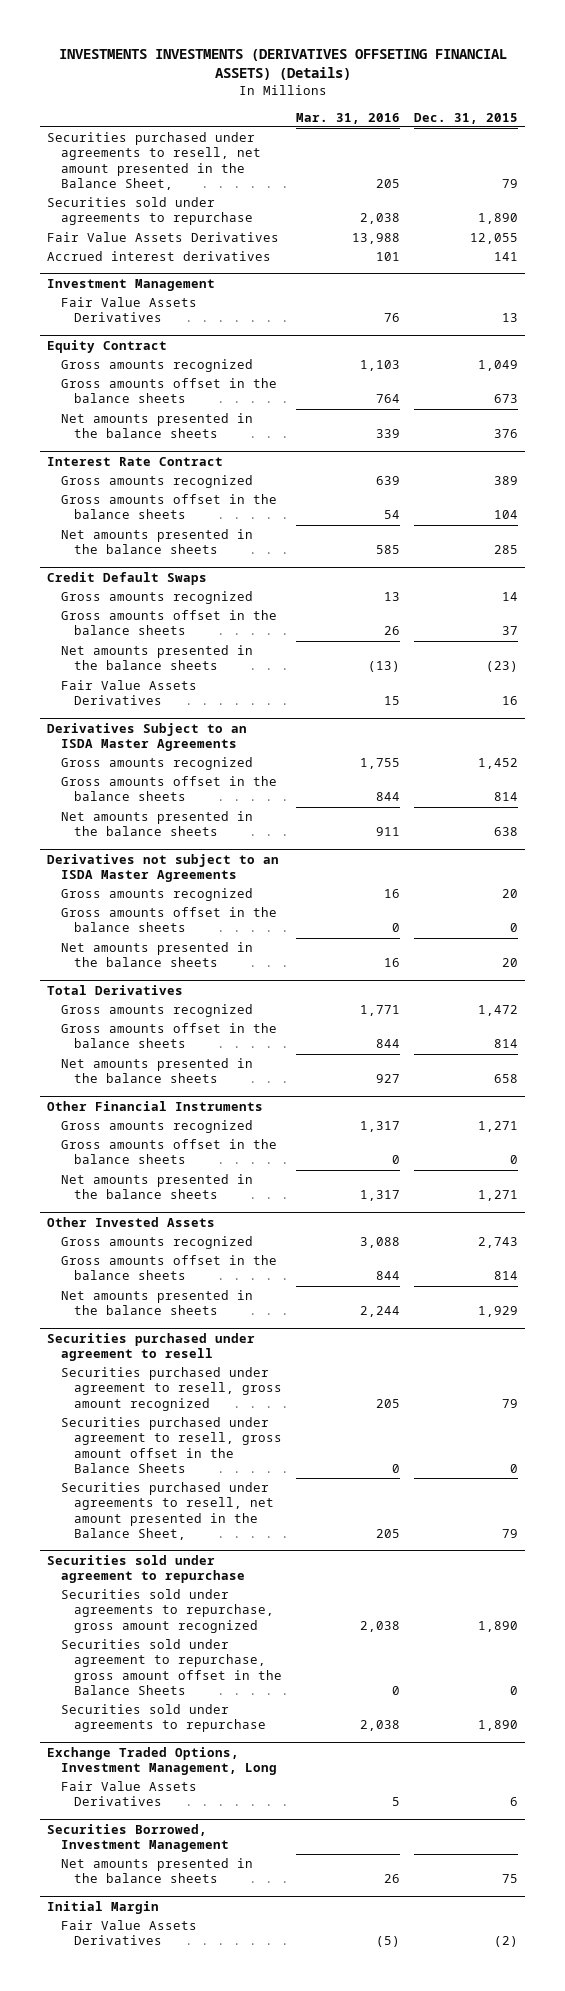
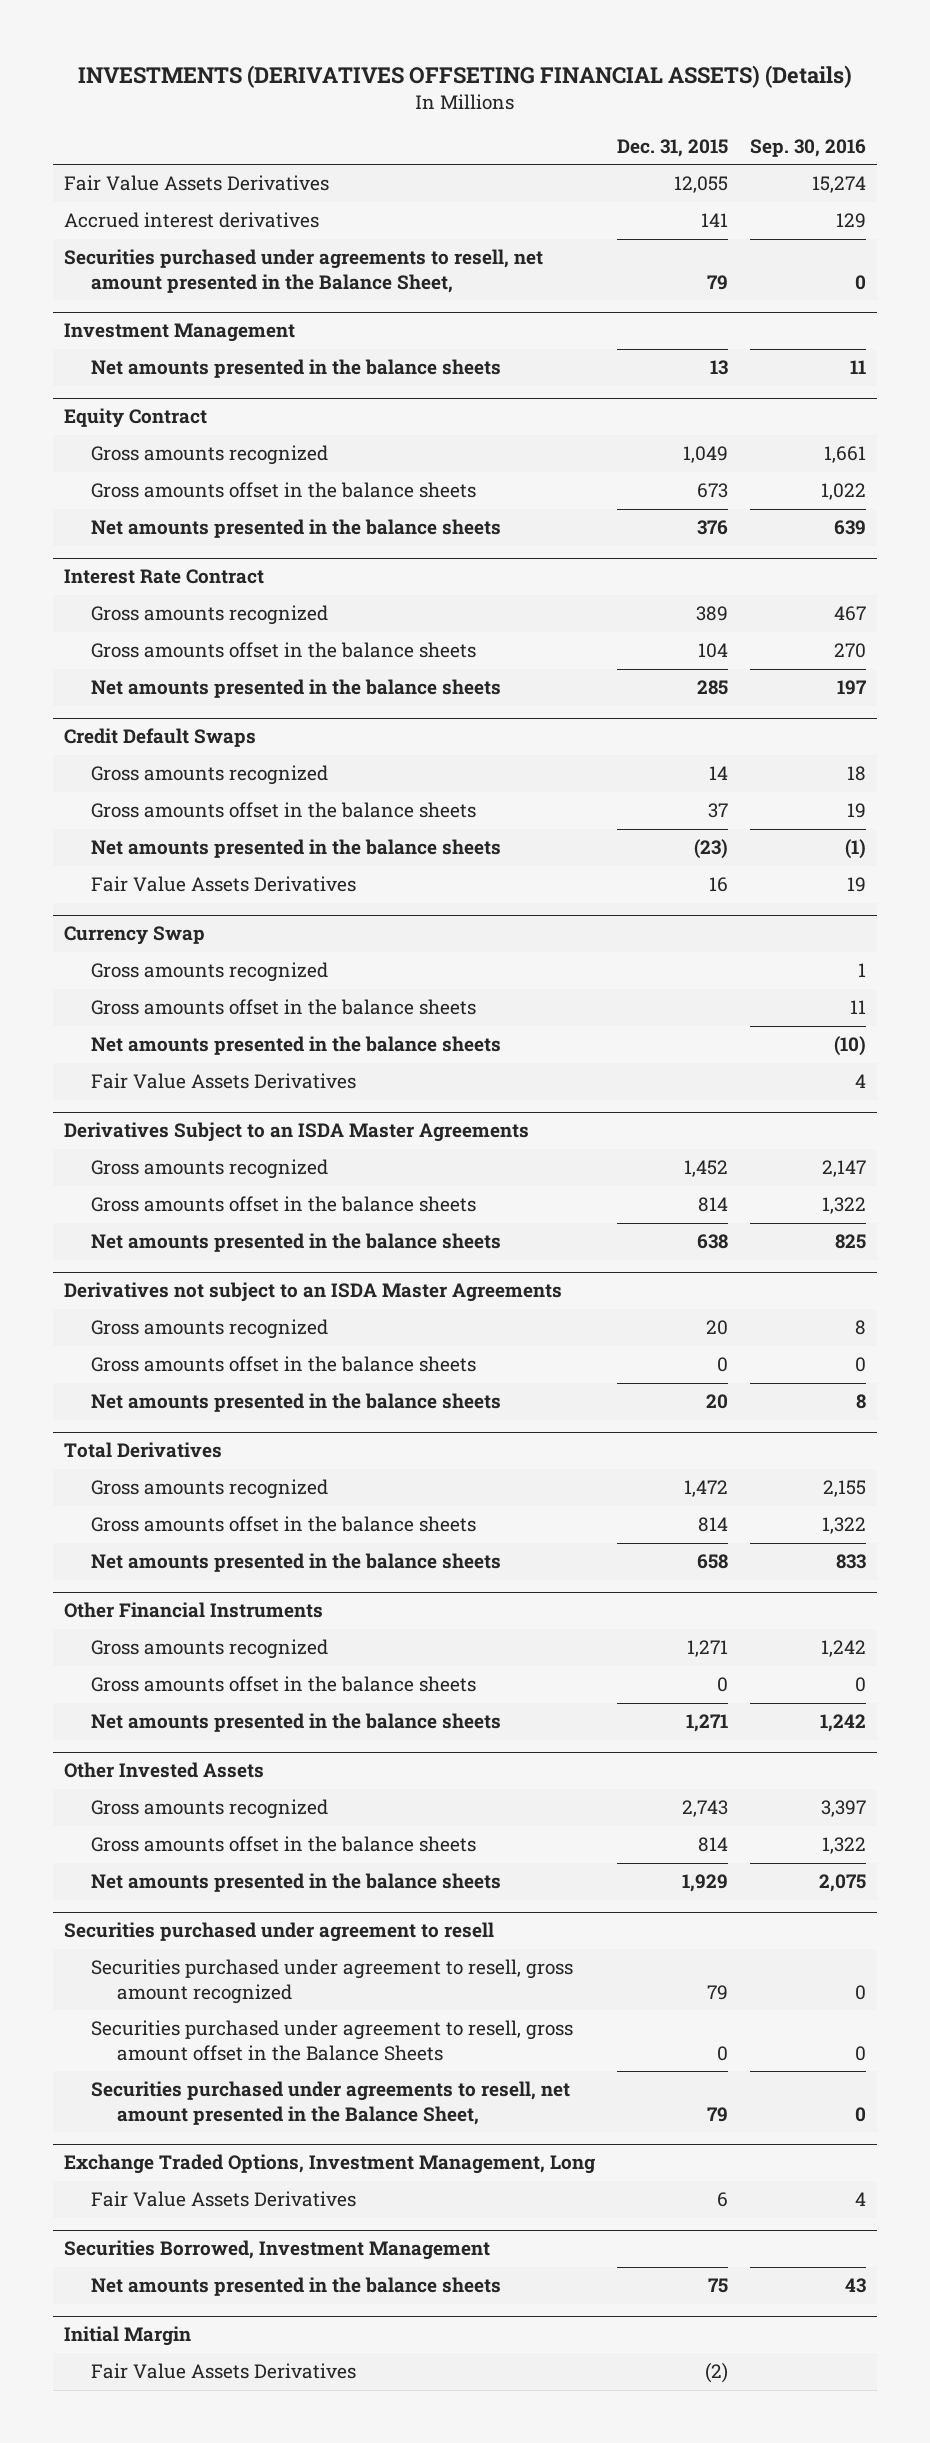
- INVESTMENTS INVESTMENTS (DERIVATIVES OFFSETING FINANCIAL ASSETS) (Details)
+ INVESTMENTS (DERIVATIVES OFFSETING FINANCIAL ASSETS) (Details)
- | Mar. 31, 2016 | Dec. 31, 2015
+ | Dec. 31, 2015 | Sep. 30, 2016
- Securities sold under agreements to repurchase | 2,038 | 1,890
moved down: Securities purchased under agreements to resell, net amount presented in the Balance Sheet, | 79 | 0
@ Investment Management
- Fair Value Assets Derivatives | 76 | 13
+ Net amounts presented in the balance sheets | 13 | 11
+ Currency Swap
+ Gross amounts recognized | | 1
+ Gross amounts offset in the balance sheets | | 11
+ Net amounts presented in the balance sheets | | (10)
+ Fair Value Assets Derivatives | | 4
- Securities sold under agreement to repurchase
- Securities sold under agreements to repurchase, gross amount recognized | 2,038 | 1,890
- Securities sold under agreement to repurchase, gross amount offset in the Balance Sheets | 0 | 0
- Securities sold under agreements to repurchase | 2,038 | 1,890

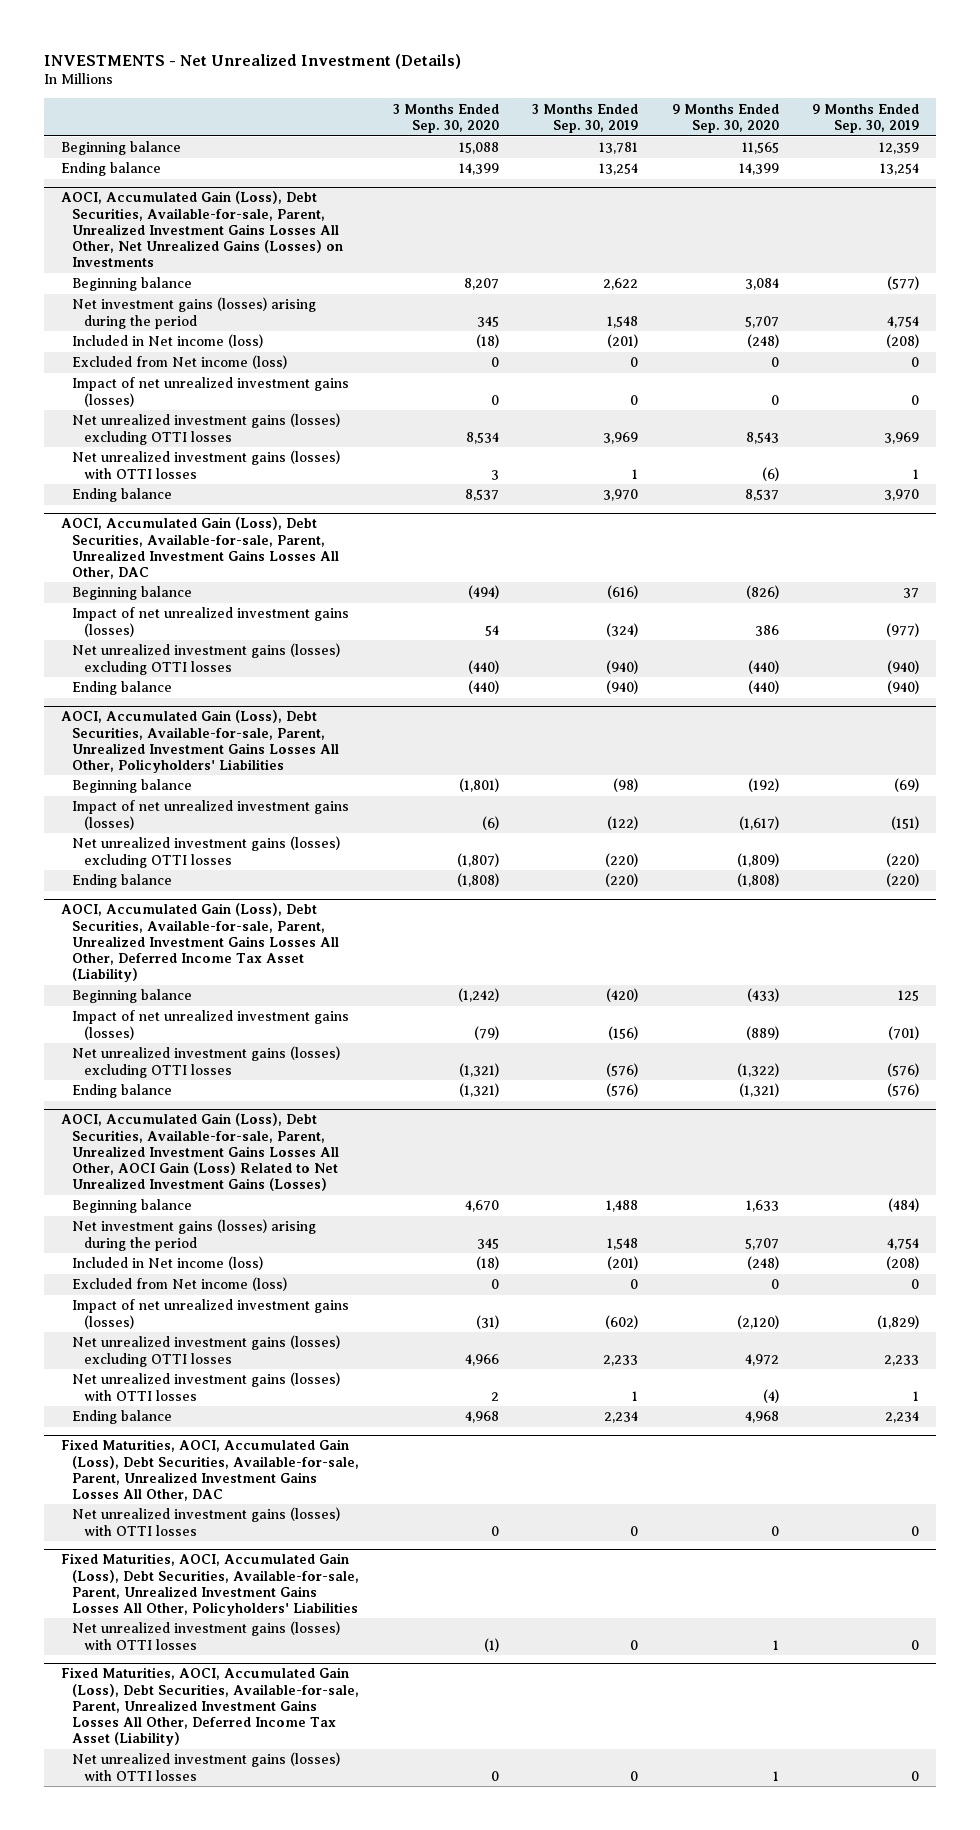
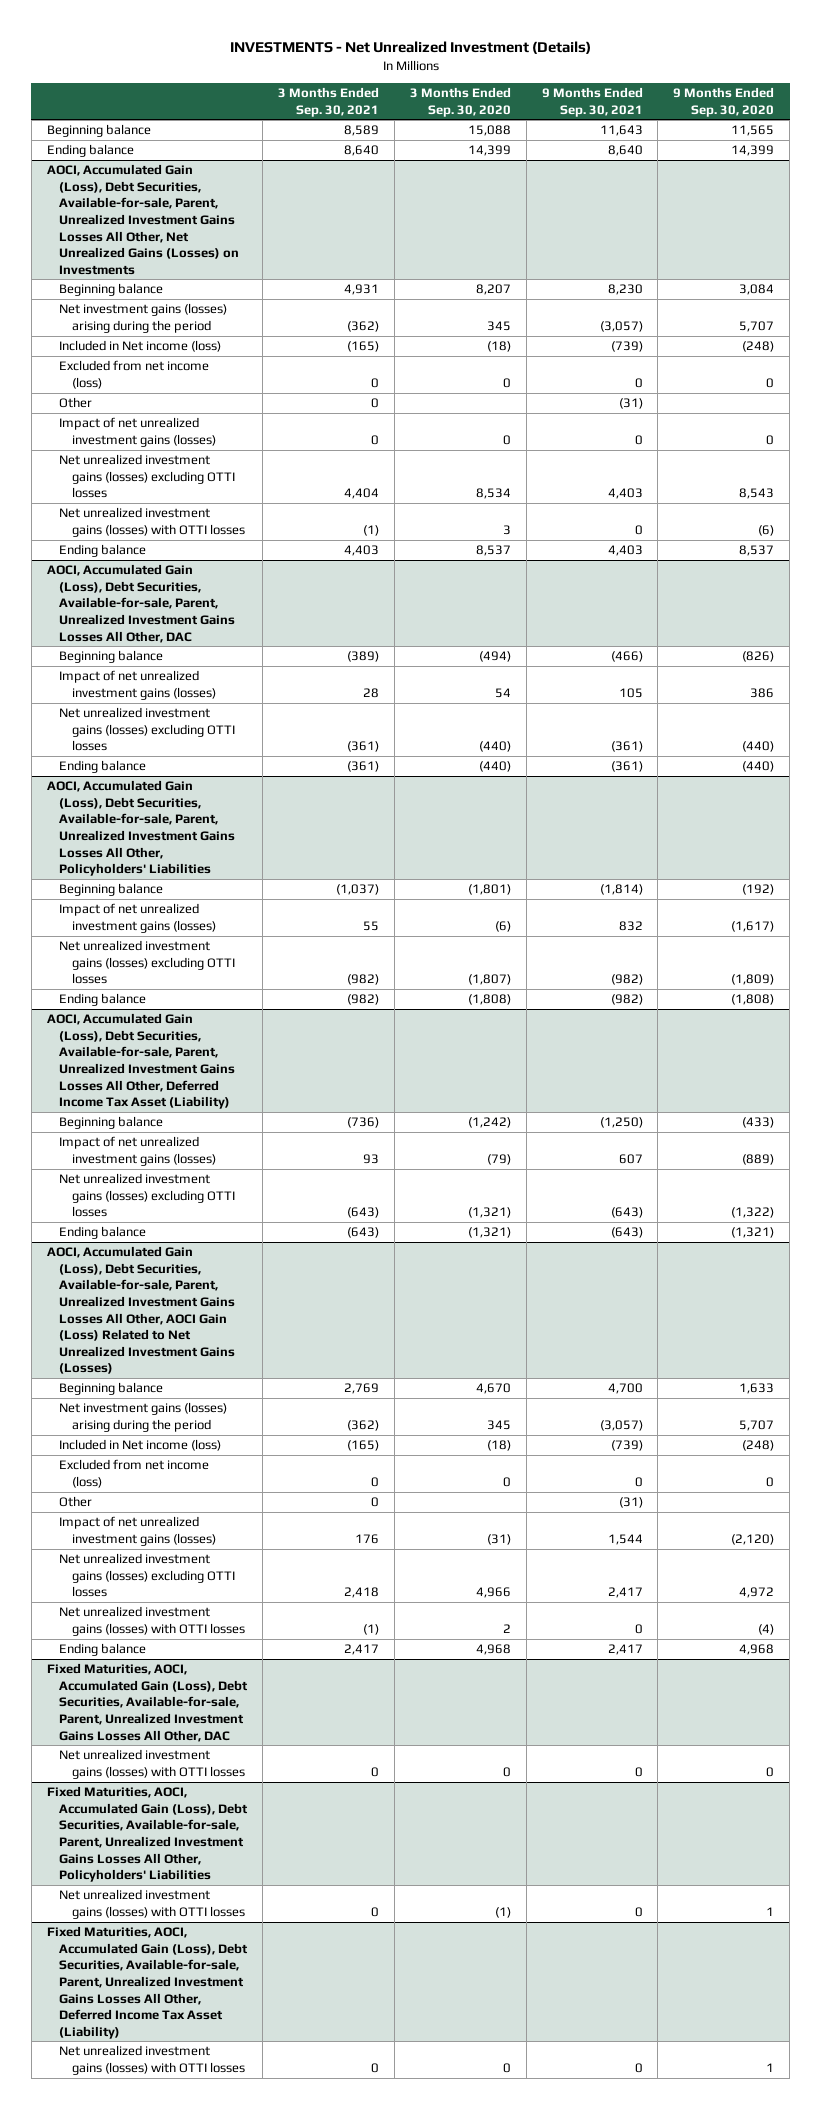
- | 3 Months Ended Sep. 30, 2020 | 3 Months Ended Sep. 30, 2019 | 9 Months Ended Sep. 30, 2020 | 9 Months Ended Sep. 30, 2019
+ | 3 Months Ended Sep. 30, 2021 | 3 Months Ended Sep. 30, 2020 | 9 Months Ended Sep. 30, 2021 | 9 Months Ended Sep. 30, 2020
@ AOCI, Accumulated Gain (Loss), Debt Securities, Available-for-sale, Parent, Unrealized Investment Gains Losses All Other, Net Unrealized Gains (Losses) on Investments
- Excluded from Net income (loss) | 0 | 0 | 0 | 0
+ Excluded from net income (loss) | 0 | 0 | 0 | 0
+ Other | 0 | | (31) |
@ AOCI, Accumulated Gain (Loss), Debt Securities, Available-for-sale, Parent, Unrealized Investment Gains Losses All Other, AOCI Gain (Loss) Related to Net Unrealized Investment Gains (Losses)
- Excluded from Net income (loss) | 0 | 0 | 0 | 0
+ Excluded from net income (loss) | 0 | 0 | 0 | 0
+ Other | 0 | | (31) |

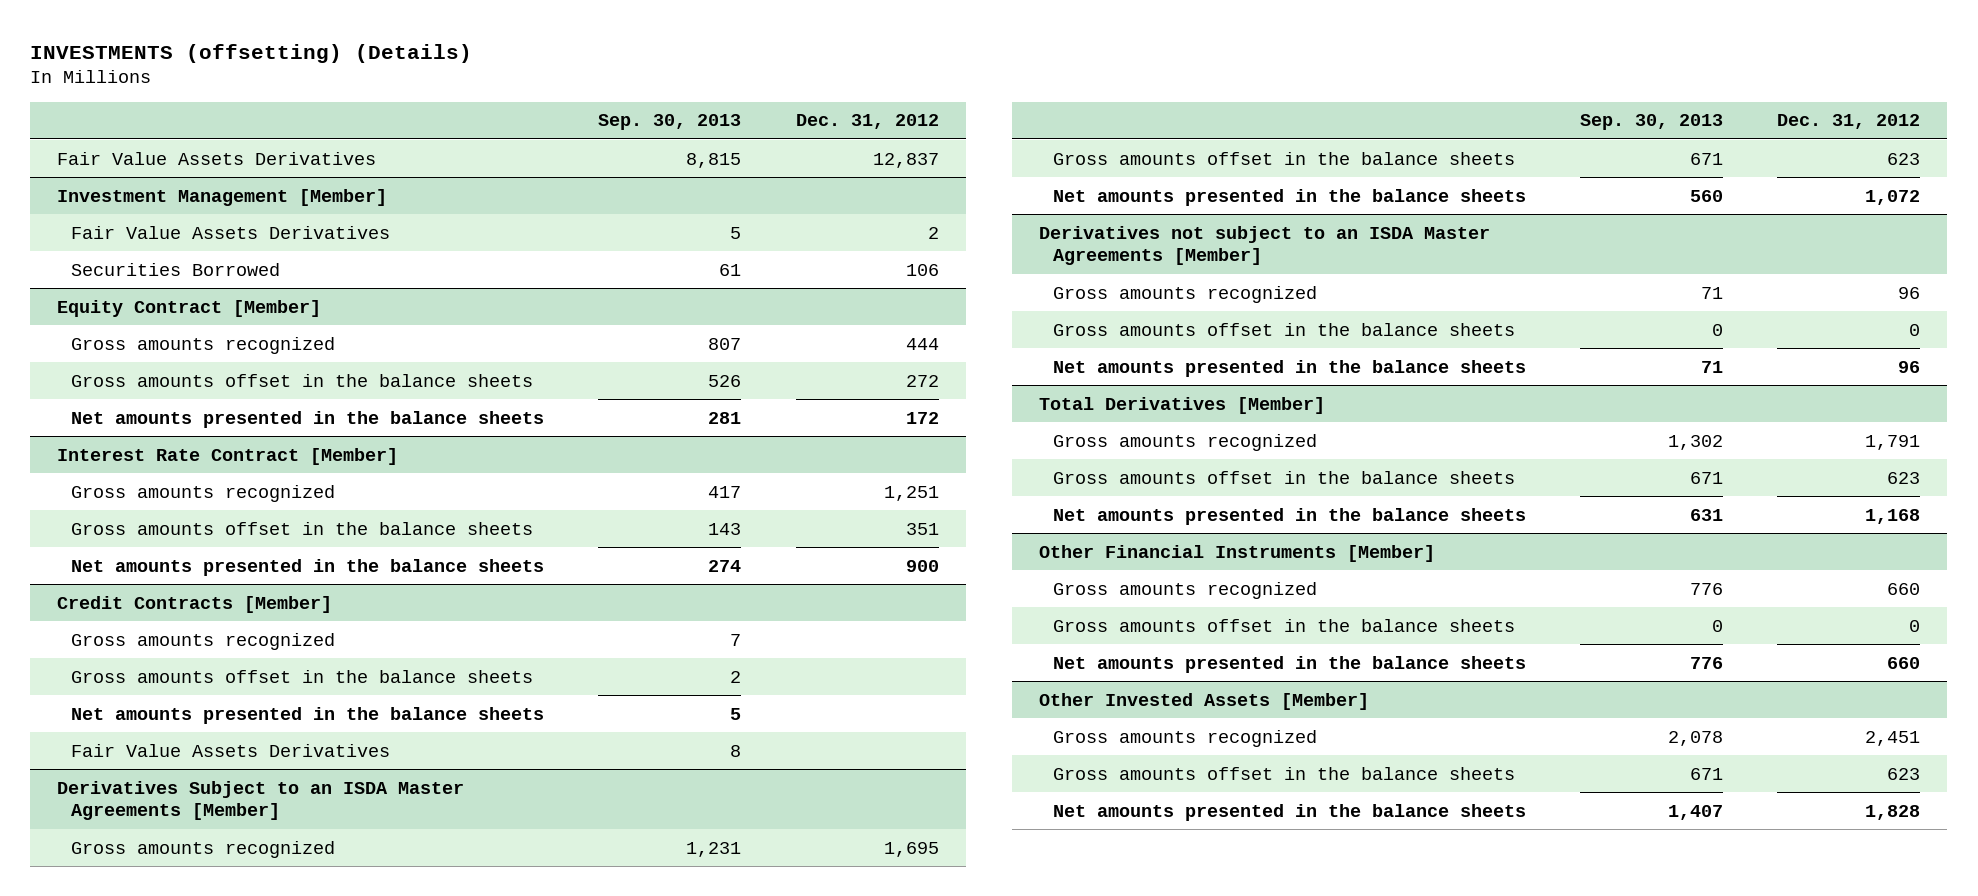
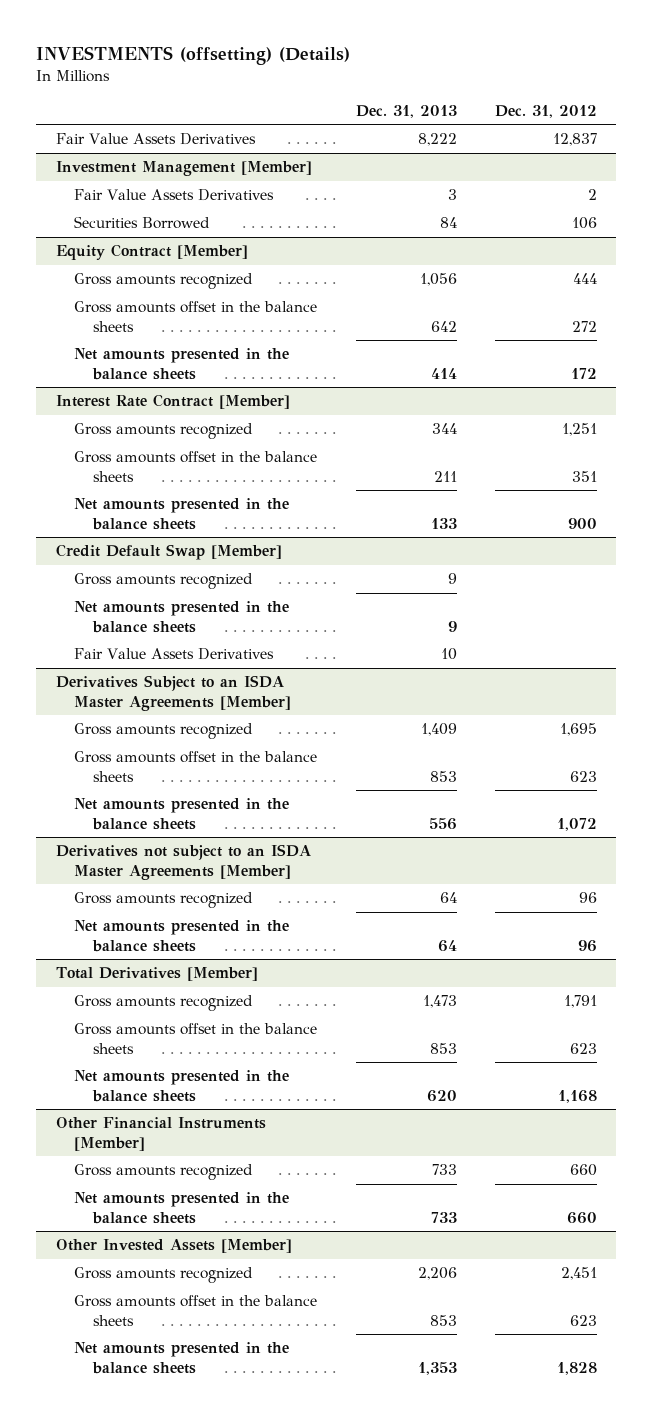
- | Sep. 30, 2013 | Dec. 31, 2012
+ | Dec. 31, 2013 | Dec. 31, 2012
- Credit Contracts [Member]
+ Credit Default Swap [Member]
- Gross amounts offset in the balance sheets | 2 |
@ Derivatives not subject to an ISDA Master Agreements [Member]
- Gross amounts offset in the balance sheets | 0 | 0
@ Other Financial Instruments [Member]
- Gross amounts offset in the balance sheets | 0 | 0

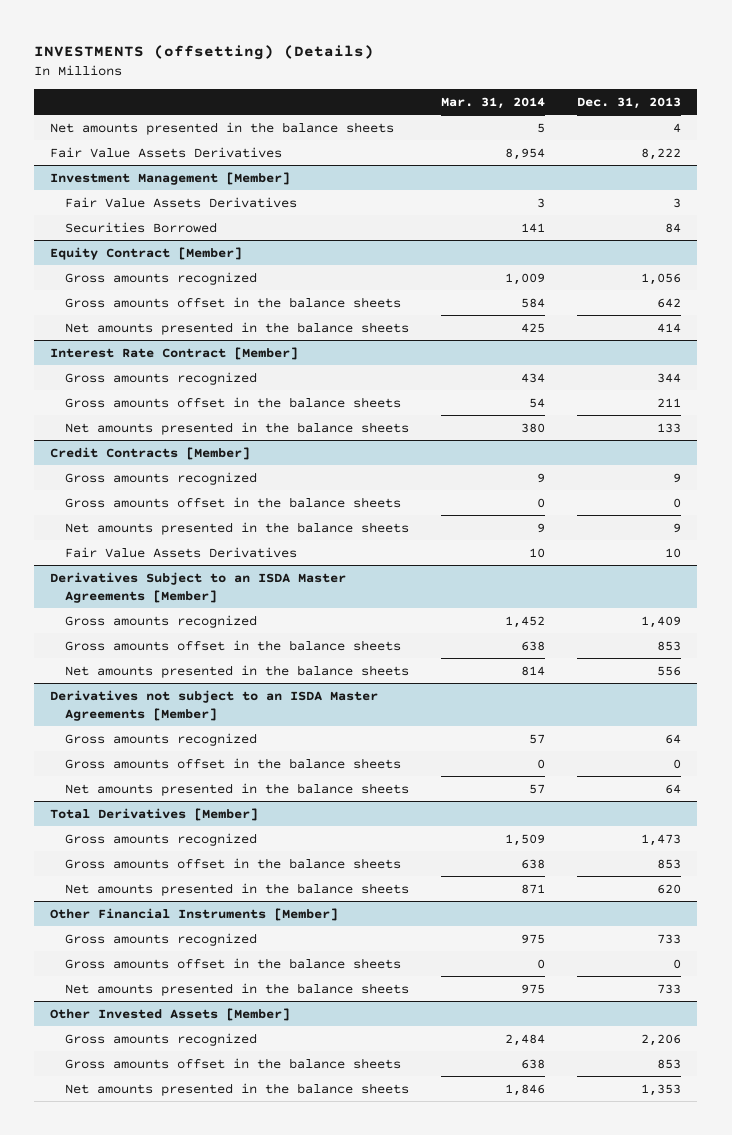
- | Dec. 31, 2013 | Dec. 31, 2012
+ | Mar. 31, 2014 | Dec. 31, 2013
+ Net amounts presented in the balance sheets | 5 | 4
- Credit Default Swap [Member]
+ Credit Contracts [Member]
+ Gross amounts offset in the balance sheets | 0 | 0
@ Derivatives not subject to an ISDA Master Agreements [Member]
+ Gross amounts offset in the balance sheets | 0 | 0
@ Other Financial Instruments [Member]
+ Gross amounts offset in the balance sheets | 0 | 0

